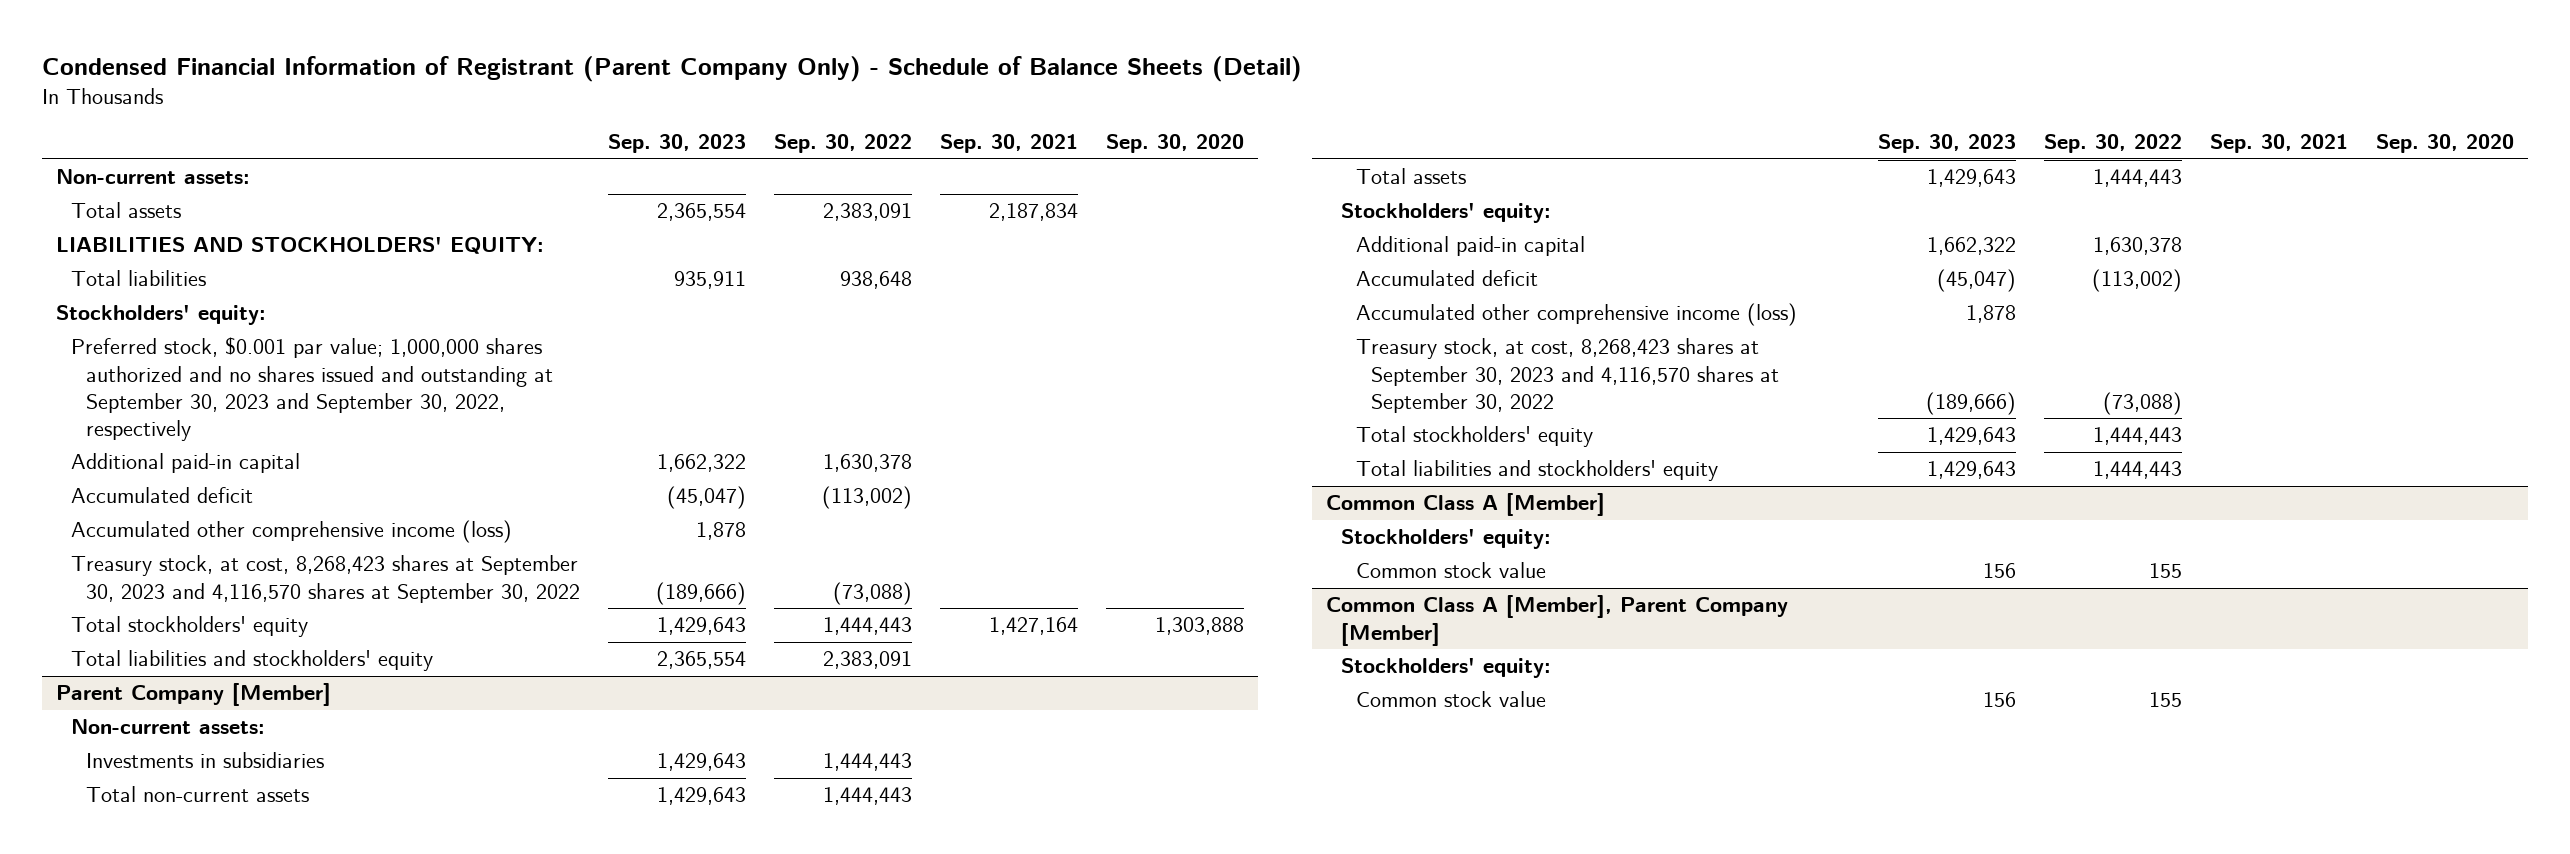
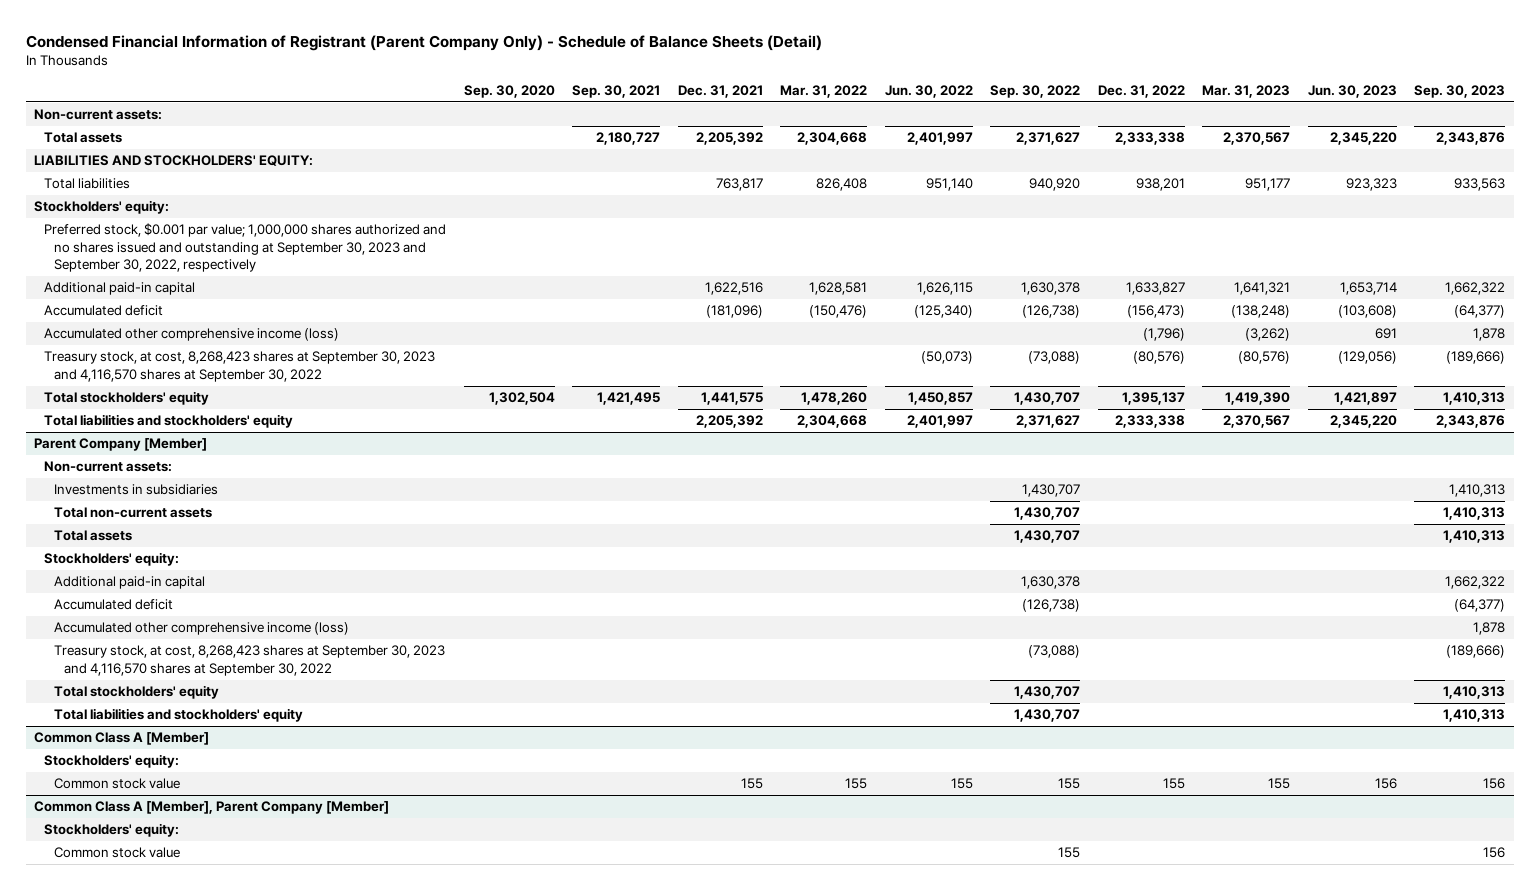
- | Sep. 30, 2023 | Sep. 30, 2022 | Sep. 30, 2021 | Sep. 30, 2020
+ | Sep. 30, 2020 | Sep. 30, 2021 | Dec. 31, 2021 | Mar. 31, 2022 | Jun. 30, 2022 | Sep. 30, 2022 | Dec. 31, 2022 | Mar. 31, 2023 | Jun. 30, 2023 | Sep. 30, 2023
- Total assets | 2,365,554 | 2,383,091 | 2,187,834 |
+ Total assets | | 2,180,727 | 2,205,392 | 2,304,668 | 2,401,997 | 2,371,627 | 2,333,338 | 2,370,567 | 2,345,220 | 2,343,876
- Total liabilities | 935,911 | 938,648 | |
+ Total liabilities | | | 763,817 | 826,408 | 951,140 | 940,920 | 938,201 | 951,177 | 923,323 | 933,563
- Accumulated deficit | (45,047) | (113,002) | |
+ Accumulated deficit | | | (181,096) | (150,476) | (125,340) | (126,738) | (156,473) | (138,248) | (103,608) | (64,377)
- Total stockholders' equity | 1,429,643 | 1,444,443 | 1,427,164 | 1,303,888
- Total liabilities and stockholders' equity | 2,365,554 | 2,383,091 | |
+ Total stockholders' equity | 1,302,504 | 1,421,495 | 1,441,575 | 1,478,260 | 1,450,857 | 1,430,707 | 1,395,137 | 1,419,390 | 1,421,897 | 1,410,313
+ Total liabilities and stockholders' equity | | | 2,205,392 | 2,304,668 | 2,401,997 | 2,371,627 | 2,333,338 | 2,370,567 | 2,345,220 | 2,343,876
@ Parent Company [Member]
- Investments in subsidiaries | 1,429,643 | 1,444,443 | |
- Total non-current assets | 1,429,643 | 1,444,443 | |
- Total assets | 1,429,643 | 1,444,443 | |
+ Investments in subsidiaries | | | | | | 1,430,707 | | | | 1,410,313
+ Total non-current assets | | | | | | 1,430,707 | | | | 1,410,313
+ Total assets | | | | | | 1,430,707 | | | | 1,410,313
- Accumulated deficit | (45,047) | (113,002) | |
+ Accumulated deficit | | | | | | (126,738) | | | | (64,377)
- Total stockholders' equity | 1,429,643 | 1,444,443 | |
- Total liabilities and stockholders' equity | 1,429,643 | 1,444,443 | |
+ Total stockholders' equity | | | | | | 1,430,707 | | | | 1,410,313
+ Total liabilities and stockholders' equity | | | | | | 1,430,707 | | | | 1,410,313

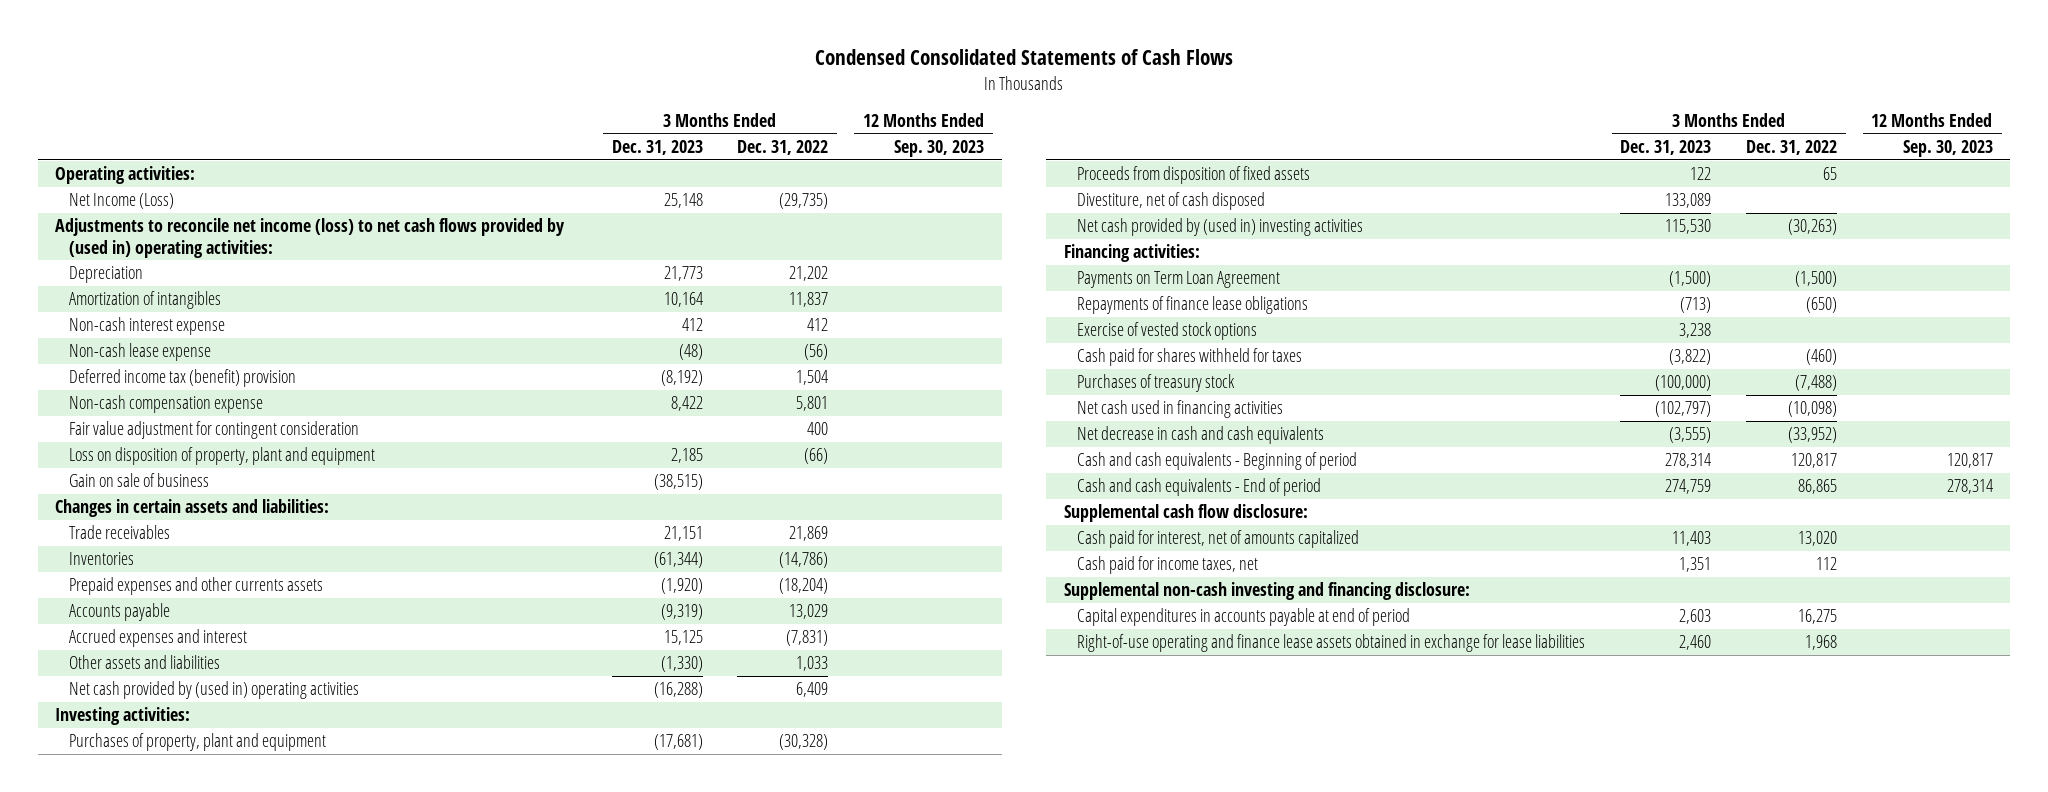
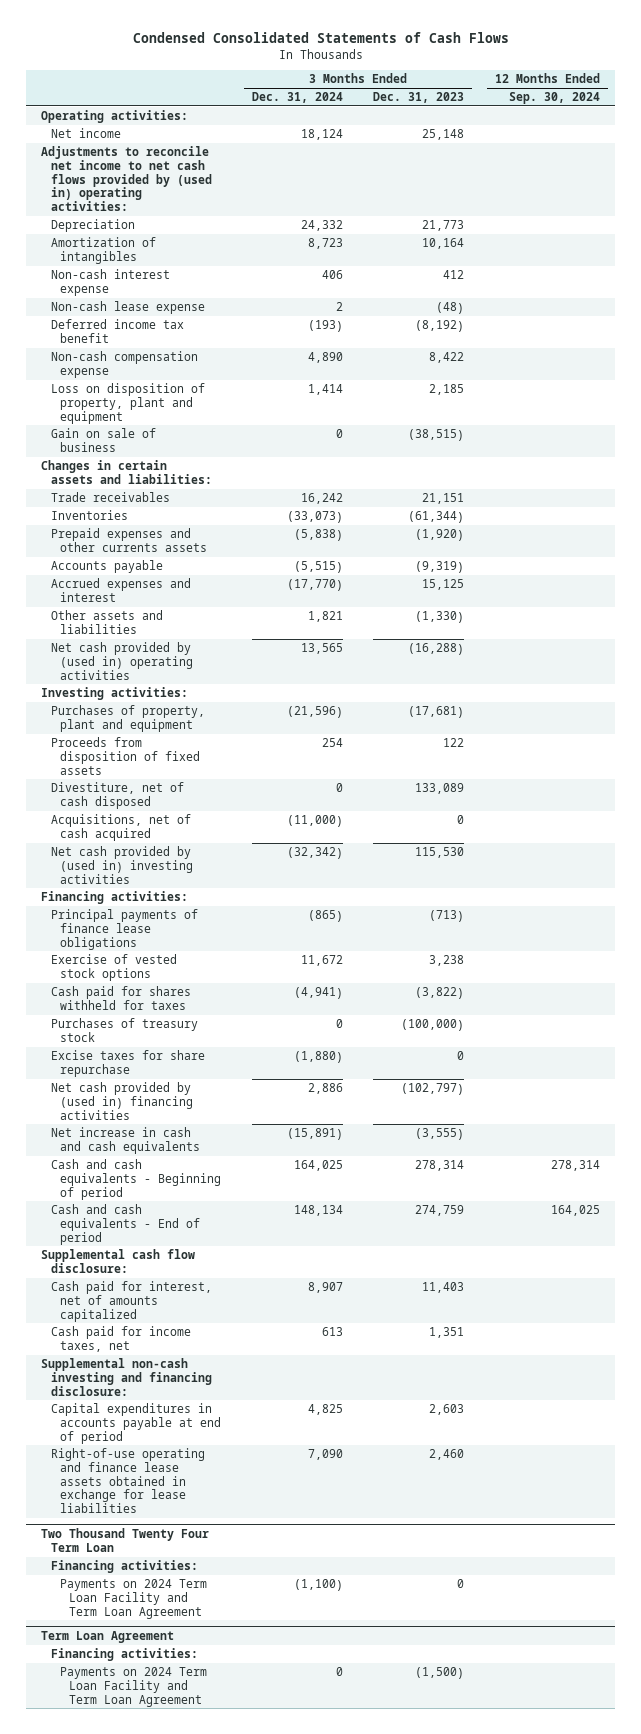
- | 3 Months Ended Dec. 31, 2023 | 3 Months Ended Dec. 31, 2022 | 12 Months Ended Sep. 30, 2023
+ | 3 Months Ended Dec. 31, 2024 | 3 Months Ended Dec. 31, 2023 | 12 Months Ended Sep. 30, 2024
- Net Income (Loss) | 25,148 | (29,735) |
- Adjustments to reconcile net income (loss) to net cash flows provided by (used in) operating activities:
+ Net income | 18,124 | 25,148 |
+ Adjustments to reconcile net income to net cash flows provided by (used in) operating activities:
- Deferred income tax (benefit) provision | (8,192) | 1,504 |
+ Deferred income tax benefit | (193) | (8,192) |
- Fair value adjustment for contingent consideration | | 400 |
+ Acquisitions, net of cash acquired | (11,000) | 0 |
- Payments on Term Loan Agreement | (1,500) | (1,500) |
- Repayments of finance lease obligations | (713) | (650) |
+ Principal payments of finance lease obligations | (865) | (713) |
- Net cash used in financing activities | (102,797) | (10,098) |
- Net decrease in cash and cash equivalents | (3,555) | (33,952) |
+ Excise taxes for share repurchase | (1,880) | 0 |
+ Net cash provided by (used in) financing activities | 2,886 | (102,797) |
+ Net increase in cash and cash equivalents | (15,891) | (3,555) |
+ Two Thousand Twenty Four Term Loan
+ Financing activities:
+ Payments on 2024 Term Loan Facility and Term Loan Agreement | (1,100) | 0 |
+ Term Loan Agreement
+ Financing activities:
+ Payments on 2024 Term Loan Facility and Term Loan Agreement | 0 | (1,500) |

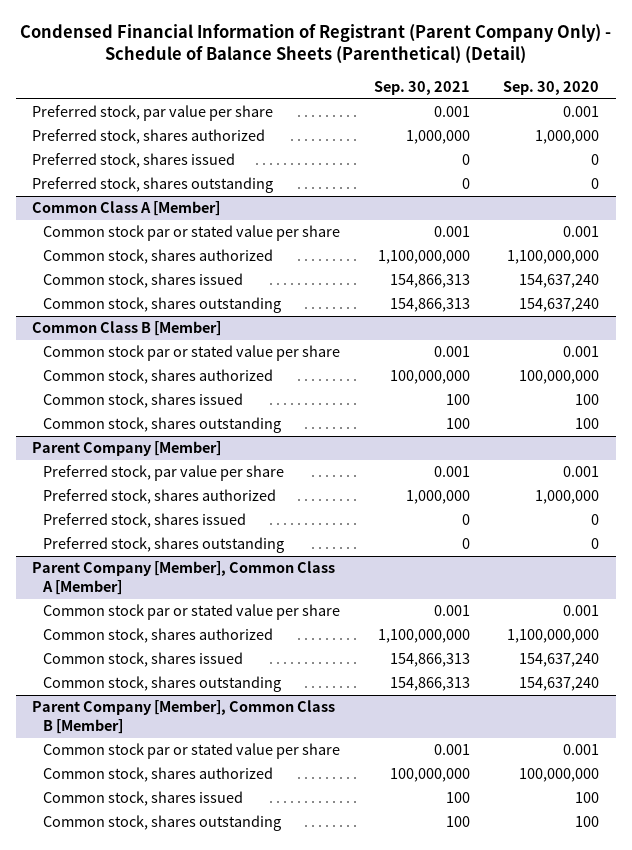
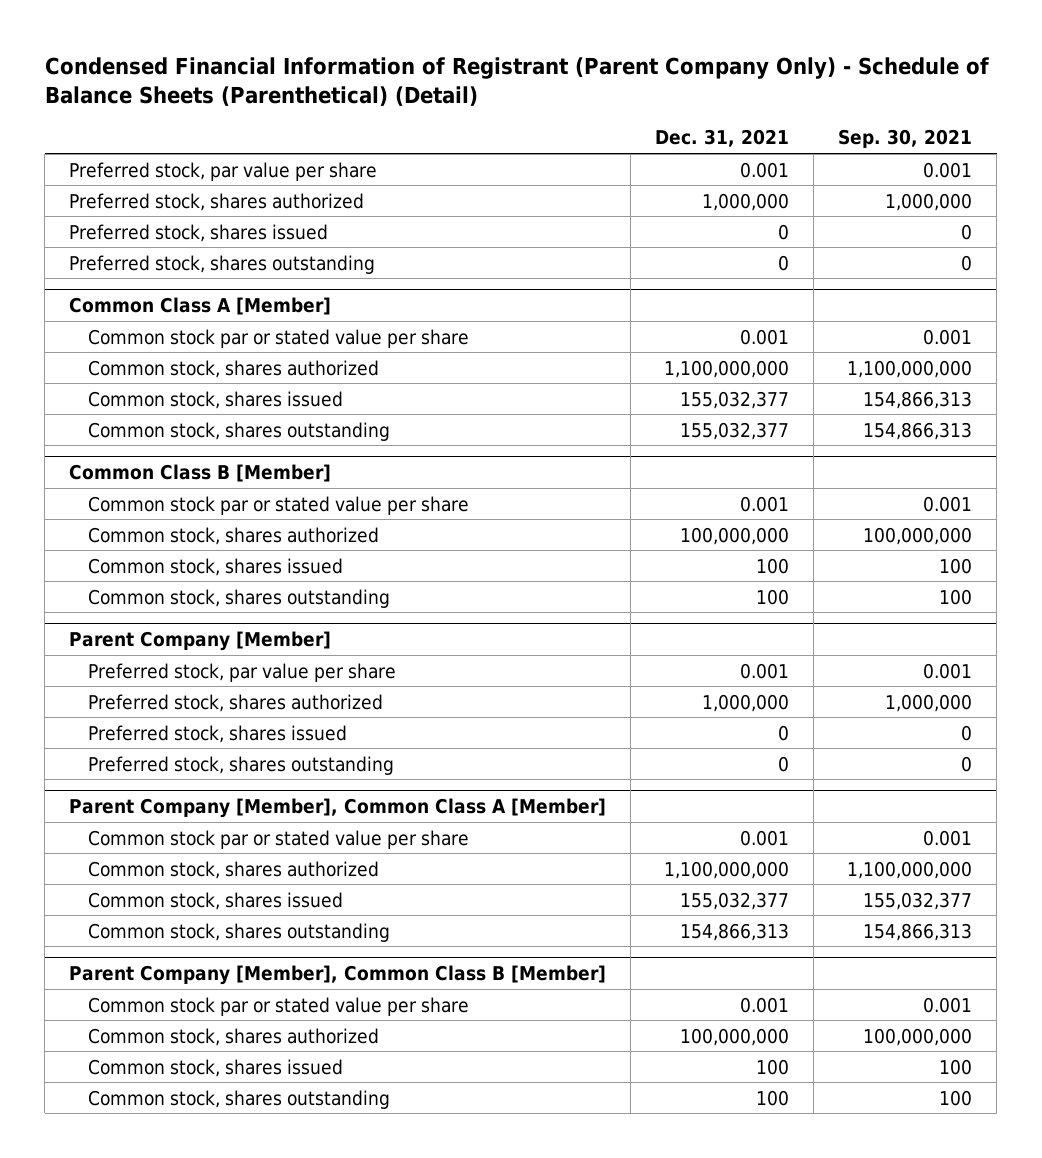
- | Sep. 30, 2021 | Sep. 30, 2020
+ | Dec. 31, 2021 | Sep. 30, 2021
@ Parent Company [Member], Common Class A [Member]
- Common stock, shares issued | 154,866,313 | 154,637,240
+ Common stock, shares issued | 155,032,377 | 155,032,377

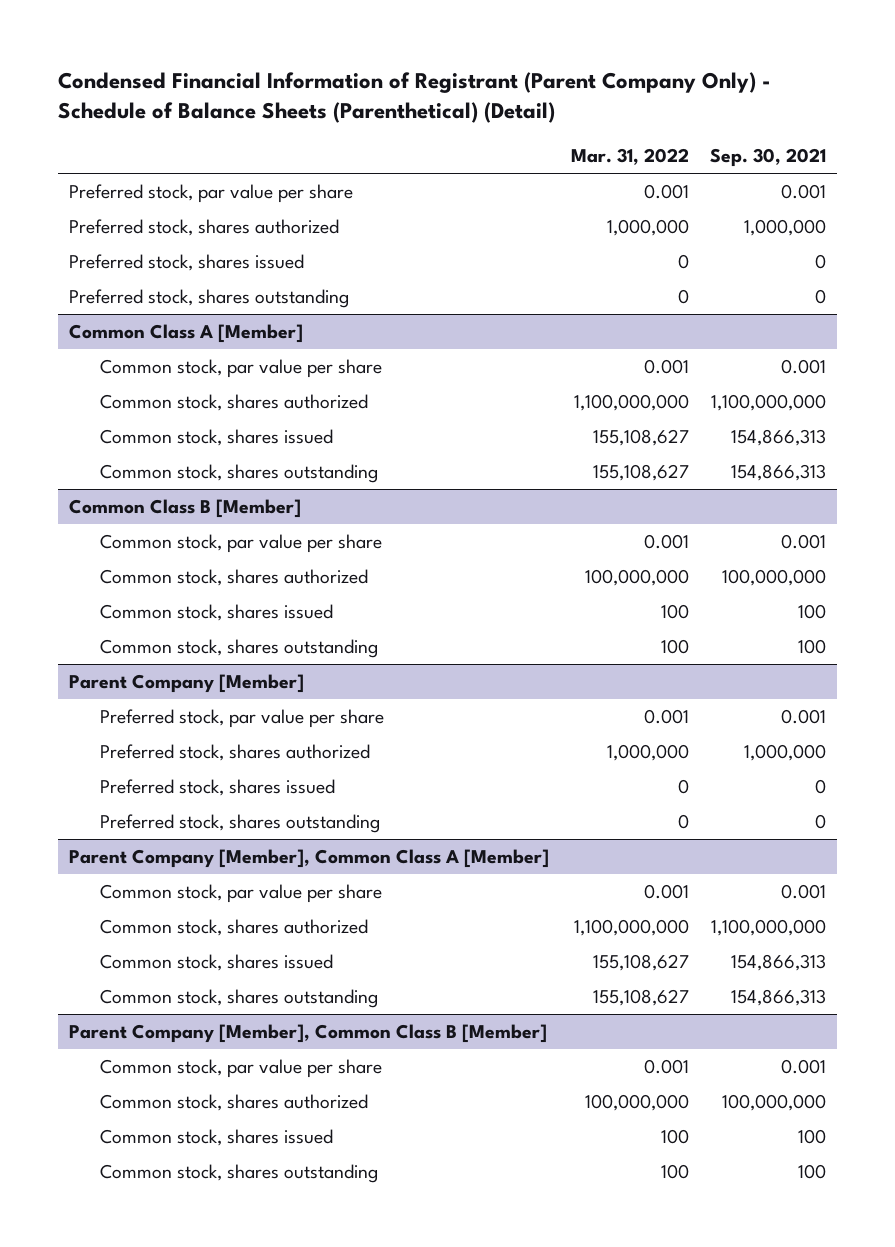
- | Dec. 31, 2021 | Sep. 30, 2021
+ | Mar. 31, 2022 | Sep. 30, 2021
@ Common Class A [Member]
- Common stock par or stated value per share | 0.001 | 0.001
+ Common stock, par value per share | 0.001 | 0.001
@ Common Class B [Member]
- Common stock par or stated value per share | 0.001 | 0.001
+ Common stock, par value per share | 0.001 | 0.001
@ Parent Company [Member], Common Class A [Member]
- Common stock par or stated value per share | 0.001 | 0.001
+ Common stock, par value per share | 0.001 | 0.001
- Common stock, shares issued | 155,032,377 | 155,032,377
+ Common stock, shares issued | 155,108,627 | 154,866,313
@ Parent Company [Member], Common Class B [Member]
- Common stock par or stated value per share | 0.001 | 0.001
+ Common stock, par value per share | 0.001 | 0.001

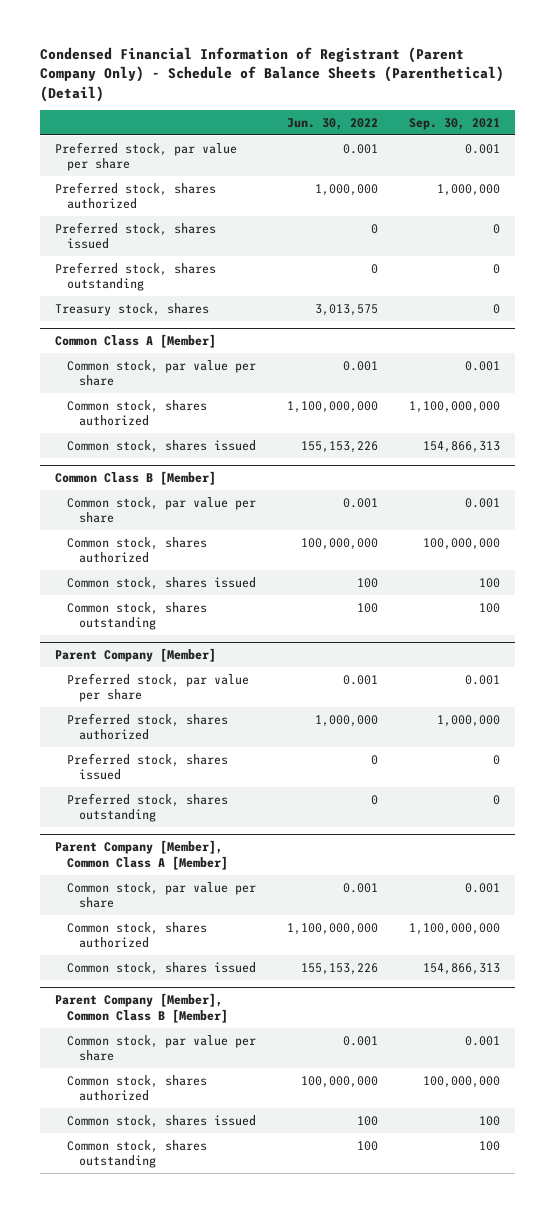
- | Mar. 31, 2022 | Sep. 30, 2021
+ | Jun. 30, 2022 | Sep. 30, 2021
+ Treasury stock, shares | 3,013,575 | 0
@ Common Class A [Member]
- Common stock, shares outstanding | 155,108,627 | 154,866,313
@ Parent Company [Member], Common Class A [Member]
- Common stock, shares outstanding | 155,108,627 | 154,866,313

